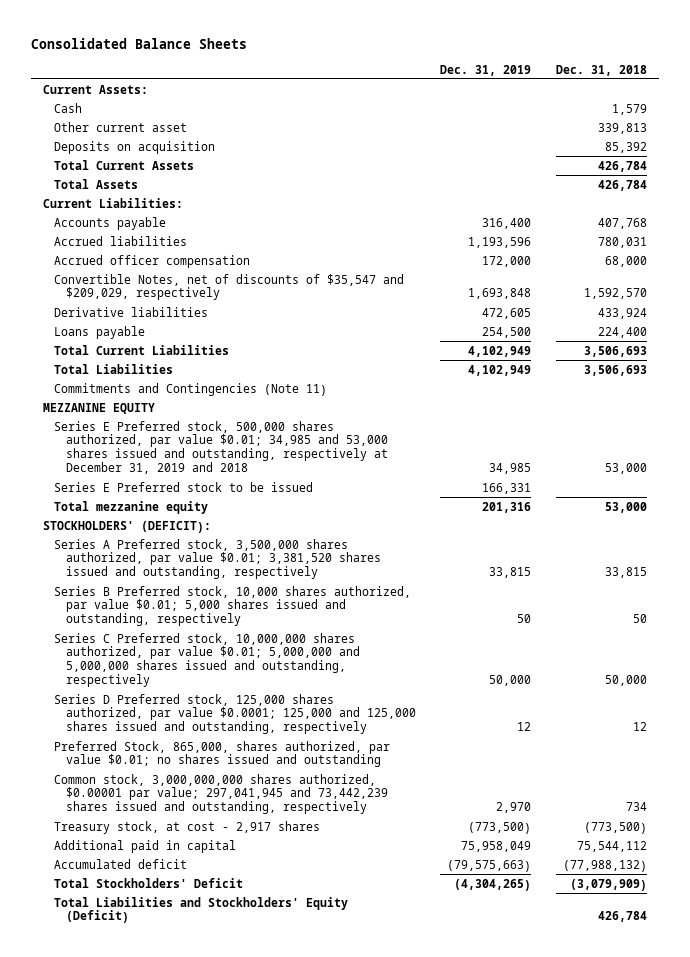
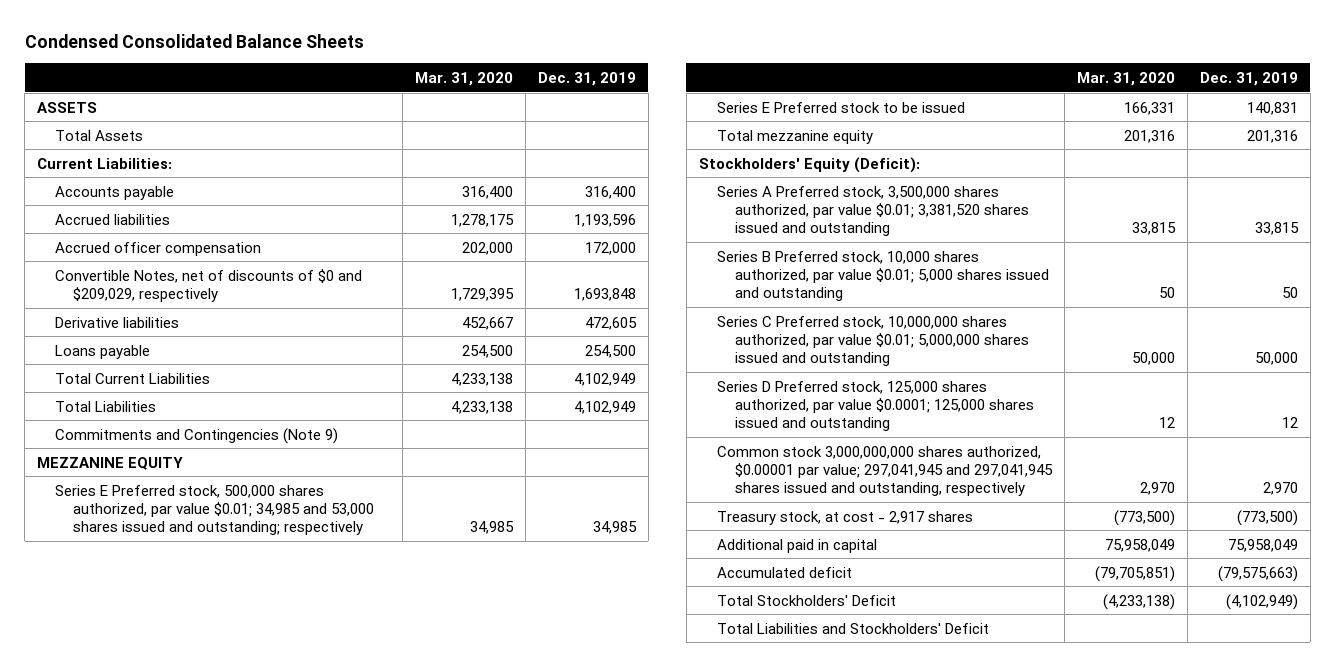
- Consolidated Balance Sheets
+ Condensed Consolidated Balance Sheets
- | Dec. 31, 2019 | Dec. 31, 2018
+ | Mar. 31, 2020 | Dec. 31, 2019
- Current Assets:
- Cash | | 1,579
- Other current asset | | 339,813
- Deposits on acquisition | | 85,392
- Total Current Assets | | 426,784
+ ASSETS
- Convertible Notes, net of discounts of $35,547 and $209,029, respectively | 1,693,848 | 1,592,570
+ Convertible Notes, net of discounts of $0 and $209,029, respectively | 1,729,395 | 1,693,848
- Commitments and Contingencies (Note 11)
+ Commitments and Contingencies (Note 9)
- Series E Preferred stock, 500,000 shares authorized, par value $0.01; 34,985 and 53,000 shares issued and outstanding, respectively at December 31, 2019 and 2018 | 34,985 | 53,000
- Series E Preferred stock to be issued | 166,331 |
+ Series E Preferred stock, 500,000 shares authorized, par value $0.01; 34,985 and 53,000 shares issued and outstanding; respectively | 34,985 | 34,985
+ Series E Preferred stock to be issued | 166,331 | 140,831
- STOCKHOLDERS' (DEFICIT):
- Series A Preferred stock, 3,500,000 shares authorized, par value $0.01; 3,381,520 shares issued and outstanding, respectively | 33,815 | 33,815
- Series B Preferred stock, 10,000 shares authorized, par value $0.01; 5,000 shares issued and outstanding, respectively | 50 | 50
- Series C Preferred stock, 10,000,000 shares authorized, par value $0.01; 5,000,000 and 5,000,000 shares issued and outstanding, respectively | 50,000 | 50,000
- Series D Preferred stock, 125,000 shares authorized, par value $0.0001; 125,000 and 125,000 shares issued and outstanding, respectively | 12 | 12
- Preferred Stock, 865,000, shares authorized, par value $0.01; no shares issued and outstanding
- Common stock, 3,000,000,000 shares authorized, $0.00001 par value; 297,041,945 and 73,442,239 shares issued and outstanding, respectively | 2,970 | 734
+ Stockholders' Equity (Deficit):
+ Series A Preferred stock, 3,500,000 shares authorized, par value $0.01; 3,381,520 shares issued and outstanding | 33,815 | 33,815
+ Series B Preferred stock, 10,000 shares authorized, par value $0.01; 5,000 shares issued and outstanding | 50 | 50
+ Series C Preferred stock, 10,000,000 shares authorized, par value $0.01; 5,000,000 shares issued and outstanding | 50,000 | 50,000
+ Series D Preferred stock, 125,000 shares authorized, par value $0.0001; 125,000 shares issued and outstanding | 12 | 12
+ Common stock 3,000,000,000 shares authorized, $0.00001 par value; 297,041,945 and 297,041,945 shares issued and outstanding, respectively | 2,970 | 2,970
- Total Stockholders' Deficit | (4,304,265) | (3,079,909)
- Total Liabilities and Stockholders' Equity (Deficit) | | 426,784
+ Total Stockholders' Deficit | (4,233,138) | (4,102,949)
+ Total Liabilities and Stockholders' Deficit

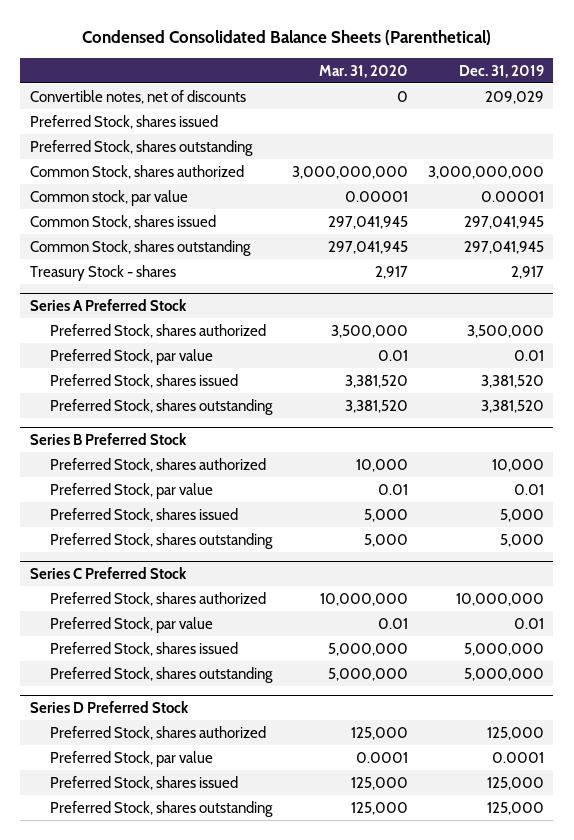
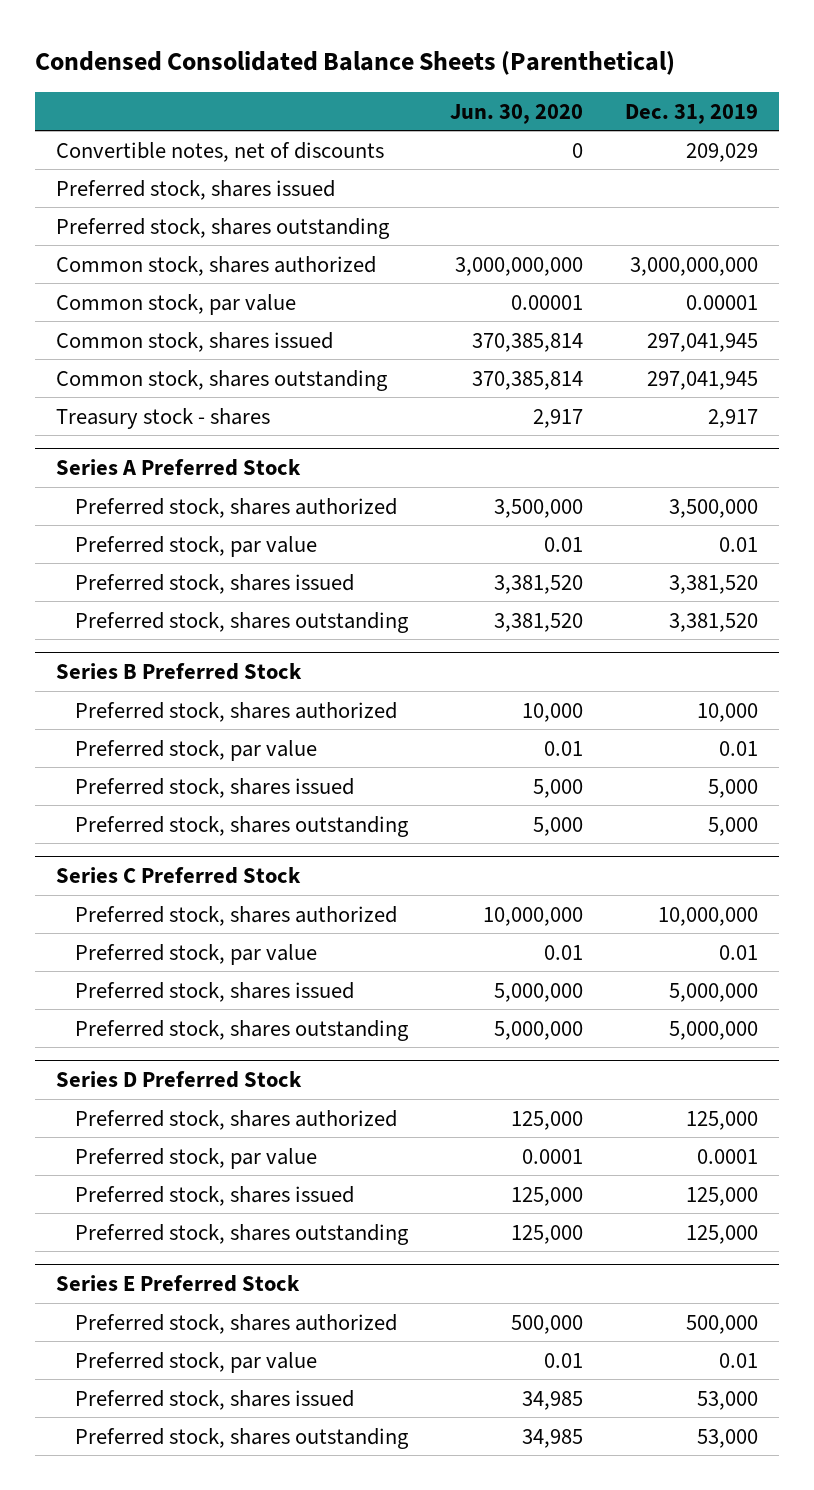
- | Mar. 31, 2020 | Dec. 31, 2019
+ | Jun. 30, 2020 | Dec. 31, 2019
- Preferred Stock, shares issued
- Preferred Stock, shares outstanding
- Common Stock, shares authorized | 3,000,000,000 | 3,000,000,000
+ Preferred stock, shares issued
+ Preferred stock, shares outstanding
+ Common stock, shares authorized | 3,000,000,000 | 3,000,000,000
- Common Stock, shares issued | 297,041,945 | 297,041,945
- Common Stock, shares outstanding | 297,041,945 | 297,041,945
- Treasury Stock - shares | 2,917 | 2,917
+ Common stock, shares issued | 370,385,814 | 297,041,945
+ Common stock, shares outstanding | 370,385,814 | 297,041,945
+ Treasury stock - shares | 2,917 | 2,917
@ Series A Preferred Stock
- Preferred Stock, shares authorized | 3,500,000 | 3,500,000
- Preferred Stock, par value | 0.01 | 0.01
- Preferred Stock, shares issued | 3,381,520 | 3,381,520
- Preferred Stock, shares outstanding | 3,381,520 | 3,381,520
+ Preferred stock, shares authorized | 3,500,000 | 3,500,000
+ Preferred stock, par value | 0.01 | 0.01
+ Preferred stock, shares issued | 3,381,520 | 3,381,520
+ Preferred stock, shares outstanding | 3,381,520 | 3,381,520
@ Series B Preferred Stock
- Preferred Stock, shares authorized | 10,000 | 10,000
- Preferred Stock, par value | 0.01 | 0.01
- Preferred Stock, shares issued | 5,000 | 5,000
- Preferred Stock, shares outstanding | 5,000 | 5,000
+ Preferred stock, shares authorized | 10,000 | 10,000
+ Preferred stock, par value | 0.01 | 0.01
+ Preferred stock, shares issued | 5,000 | 5,000
+ Preferred stock, shares outstanding | 5,000 | 5,000
@ Series C Preferred Stock
- Preferred Stock, shares authorized | 10,000,000 | 10,000,000
- Preferred Stock, par value | 0.01 | 0.01
- Preferred Stock, shares issued | 5,000,000 | 5,000,000
- Preferred Stock, shares outstanding | 5,000,000 | 5,000,000
+ Preferred stock, shares authorized | 10,000,000 | 10,000,000
+ Preferred stock, par value | 0.01 | 0.01
+ Preferred stock, shares issued | 5,000,000 | 5,000,000
+ Preferred stock, shares outstanding | 5,000,000 | 5,000,000
@ Series D Preferred Stock
- Preferred Stock, shares authorized | 125,000 | 125,000
- Preferred Stock, par value | 0.0001 | 0.0001
- Preferred Stock, shares issued | 125,000 | 125,000
- Preferred Stock, shares outstanding | 125,000 | 125,000
+ Preferred stock, shares authorized | 125,000 | 125,000
+ Preferred stock, par value | 0.0001 | 0.0001
+ Preferred stock, shares issued | 125,000 | 125,000
+ Preferred stock, shares outstanding | 125,000 | 125,000
+ Series E Preferred Stock
+ Preferred stock, shares authorized | 500,000 | 500,000
+ Preferred stock, par value | 0.01 | 0.01
+ Preferred stock, shares issued | 34,985 | 53,000
+ Preferred stock, shares outstanding | 34,985 | 53,000

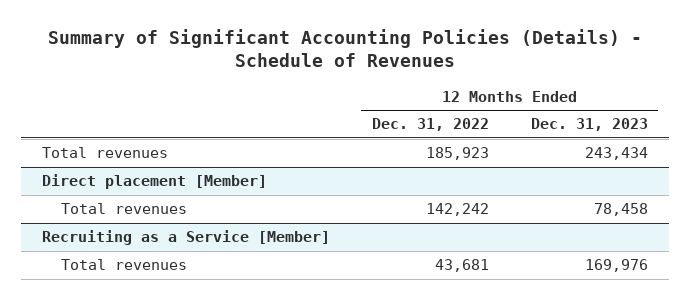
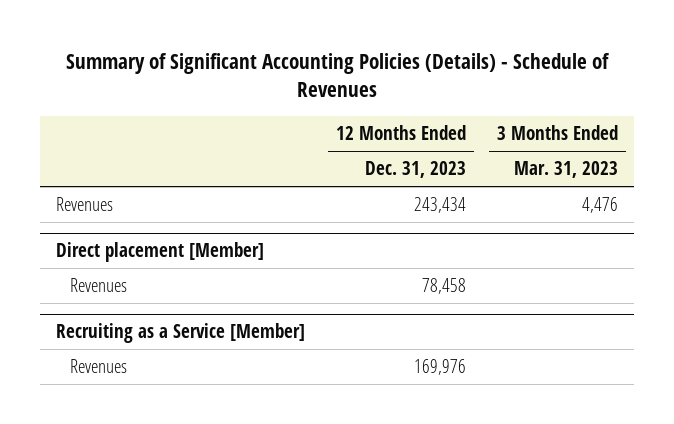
- | 12 Months Ended Dec. 31, 2022 | 12 Months Ended Dec. 31, 2023
+ | 12 Months Ended Dec. 31, 2023 | 3 Months Ended Mar. 31, 2023
- Total revenues | 185,923 | 243,434
+ Revenues | 243,434 | 4,476
@ Direct placement [Member]
- Total revenues | 142,242 | 78,458
+ Revenues | 78,458 |
@ Recruiting as a Service [Member]
- Total revenues | 43,681 | 169,976
+ Revenues | 169,976 |

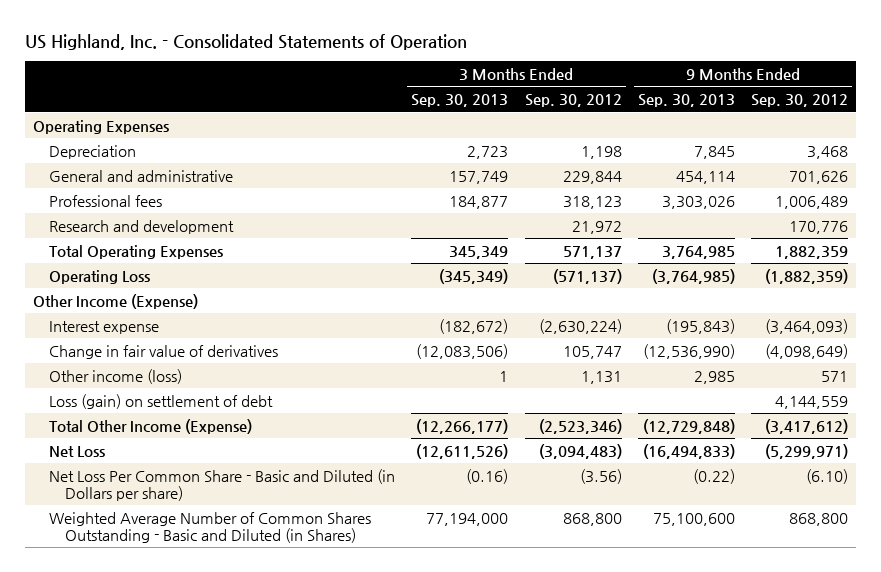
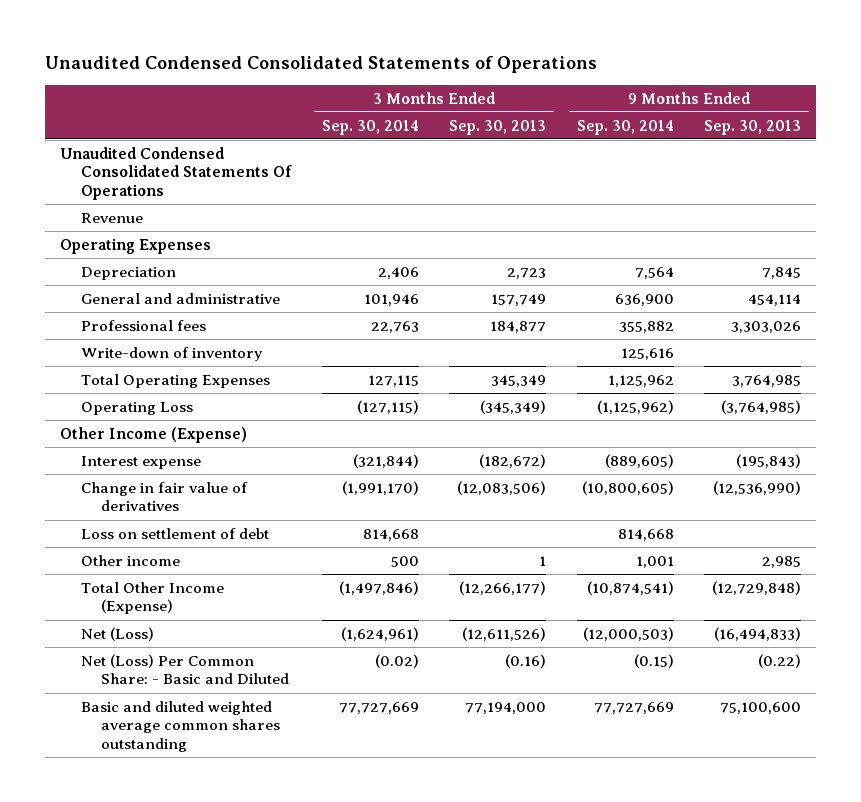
- US Highland, Inc. - Consolidated Statements of Operation
+ Unaudited Condensed Consolidated Statements of Operations
- | 3 Months Ended Sep. 30, 2013 | 3 Months Ended Sep. 30, 2012 | 9 Months Ended Sep. 30, 2013 | 9 Months Ended Sep. 30, 2012
+ | 3 Months Ended Sep. 30, 2014 | 3 Months Ended Sep. 30, 2013 | 9 Months Ended Sep. 30, 2014 | 9 Months Ended Sep. 30, 2013
+ Unaudited Condensed Consolidated Statements Of Operations
+ Revenue
- Research and development | | 21,972 | | 170,776
+ Write-down of inventory | | | 125,616 |
- Other income (loss) | 1 | 1,131 | 2,985 | 571
- Loss (gain) on settlement of debt | | | | 4,144,559
+ Loss on settlement of debt | 814,668 | | 814,668 |
+ Other income | 500 | 1 | 1,001 | 2,985
- Net Loss | (12,611,526) | (3,094,483) | (16,494,833) | (5,299,971)
- Net Loss Per Common Share - Basic and Diluted (in Dollars per share) | (0.16) | (3.56) | (0.22) | (6.10)
- Weighted Average Number of Common Shares Outstanding - Basic and Diluted (in Shares) | 77,194,000 | 868,800 | 75,100,600 | 868,800
+ Net (Loss) | (1,624,961) | (12,611,526) | (12,000,503) | (16,494,833)
+ Net (Loss) Per Common Share: - Basic and Diluted | (0.02) | (0.16) | (0.15) | (0.22)
+ Basic and diluted weighted average common shares outstanding | 77,727,669 | 77,194,000 | 77,727,669 | 75,100,600

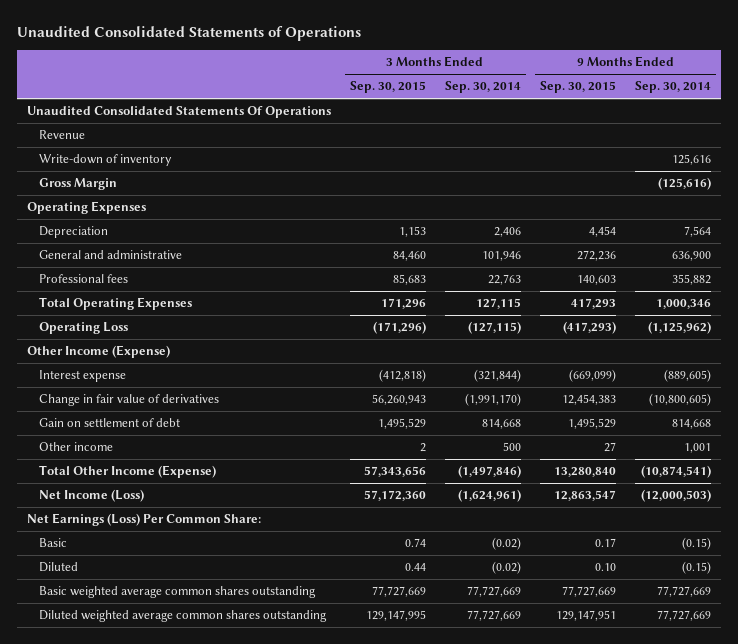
- Unaudited Condensed Consolidated Statements of Operations
+ Unaudited Consolidated Statements of Operations
- | 3 Months Ended Sep. 30, 2014 | 3 Months Ended Sep. 30, 2013 | 9 Months Ended Sep. 30, 2014 | 9 Months Ended Sep. 30, 2013
+ | 3 Months Ended Sep. 30, 2015 | 3 Months Ended Sep. 30, 2014 | 9 Months Ended Sep. 30, 2015 | 9 Months Ended Sep. 30, 2014
- Unaudited Condensed Consolidated Statements Of Operations
+ Unaudited Consolidated Statements Of Operations
moved up: Write-down of inventory | | | | 125,616
+ Gross Margin | | | | (125,616)
- Total Operating Expenses | 127,115 | 345,349 | 1,125,962 | 3,764,985
+ Total Operating Expenses | 171,296 | 127,115 | 417,293 | 1,000,346
- Loss on settlement of debt | 814,668 | | 814,668 |
+ Gain on settlement of debt | 1,495,529 | 814,668 | 1,495,529 | 814,668
- Net (Loss) | (1,624,961) | (12,611,526) | (12,000,503) | (16,494,833)
- Net (Loss) Per Common Share: - Basic and Diluted | (0.02) | (0.16) | (0.15) | (0.22)
- Basic and diluted weighted average common shares outstanding | 77,727,669 | 77,194,000 | 77,727,669 | 75,100,600
+ Net Income (Loss) | 57,172,360 | (1,624,961) | 12,863,547 | (12,000,503)
+ Net Earnings (Loss) Per Common Share:
+ Basic | 0.74 | (0.02) | 0.17 | (0.15)
+ Diluted | 0.44 | (0.02) | 0.10 | (0.15)
+ Basic weighted average common shares outstanding | 77,727,669 | 77,727,669 | 77,727,669 | 77,727,669
+ Diluted weighted average common shares outstanding | 129,147,995 | 77,727,669 | 129,147,951 | 77,727,669

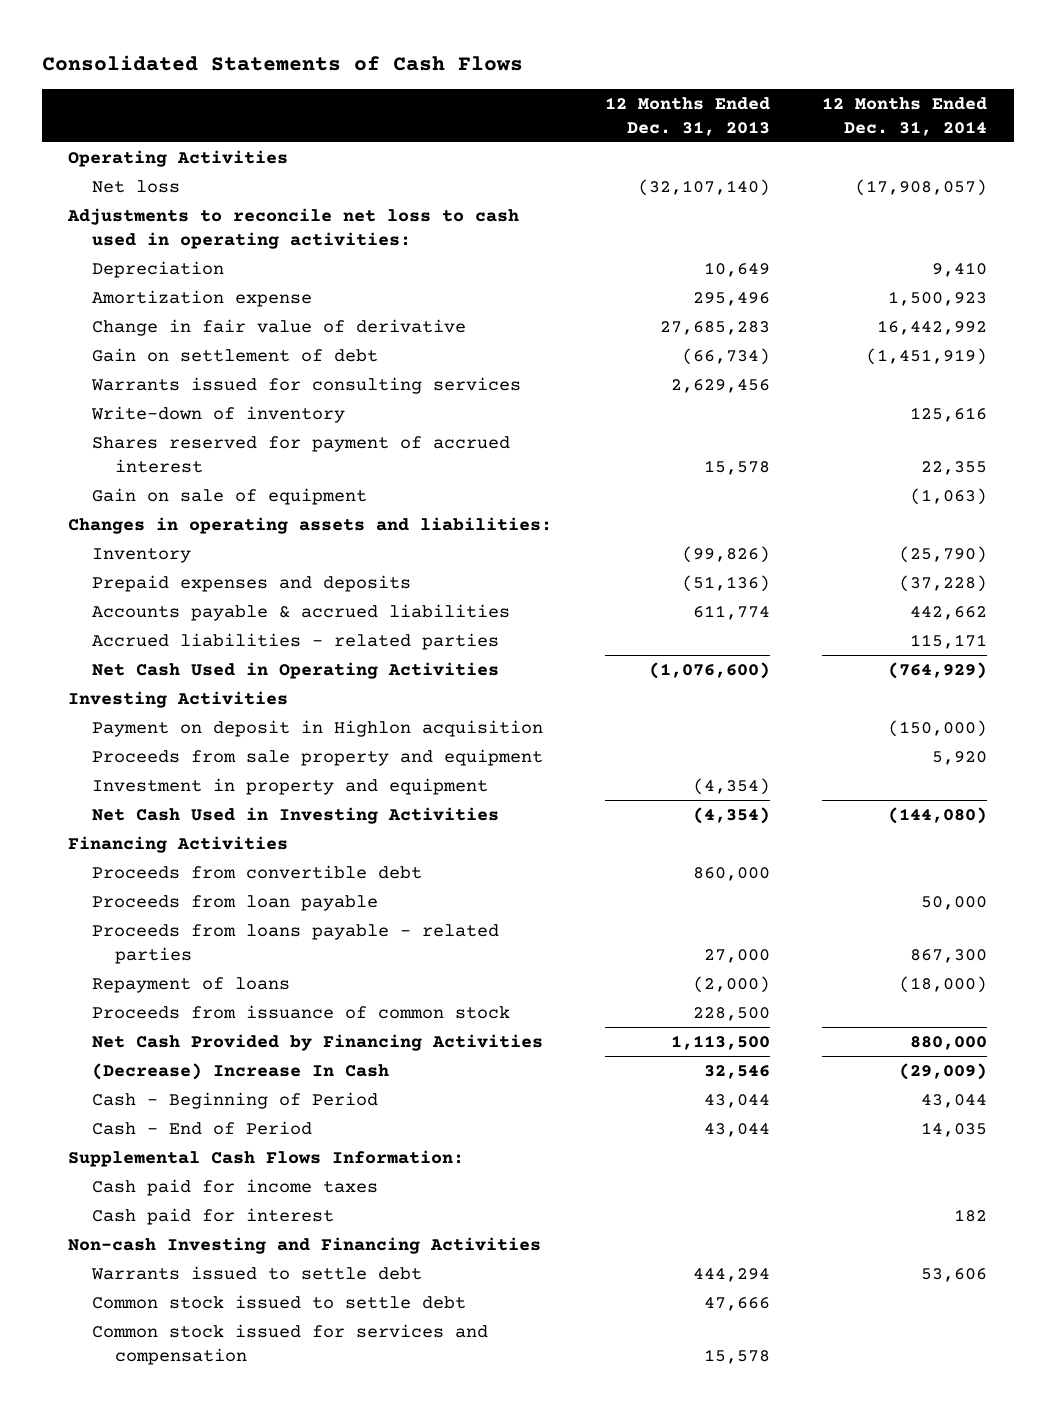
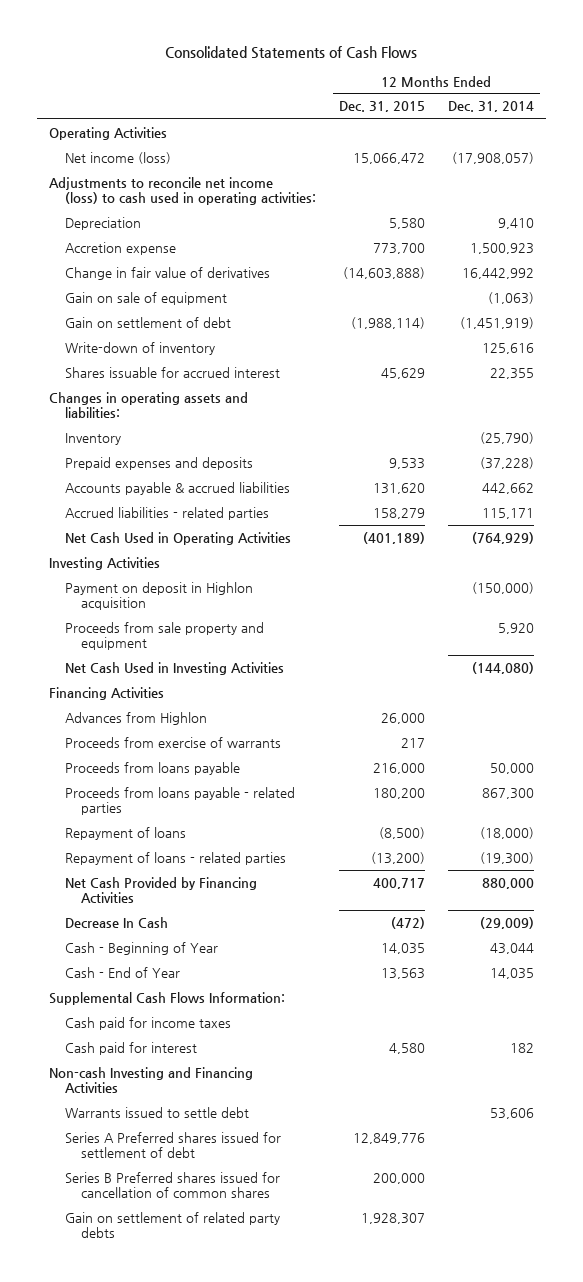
- | 12 Months Ended Dec. 31, 2013 | 12 Months Ended Dec. 31, 2014
+ | 12 Months Ended Dec. 31, 2015 | 12 Months Ended Dec. 31, 2014
- Net loss | (32,107,140) | (17,908,057)
- Adjustments to reconcile net loss to cash used in operating activities:
+ Net income (loss) | 15,066,472 | (17,908,057)
+ Adjustments to reconcile net income (loss) to cash used in operating activities:
- Amortization expense | 295,496 | 1,500,923
- Change in fair value of derivative | 27,685,283 | 16,442,992
+ Accretion expense | 773,700 | 1,500,923
+ Change in fair value of derivatives | (14,603,888) | 16,442,992
moved up: Gain on sale of equipment | | (1,063)
- Warrants issued for consulting services | 2,629,456 |
- Shares reserved for payment of accrued interest | 15,578 | 22,355
+ Shares issuable for accrued interest | 45,629 | 22,355
- Investment in property and equipment | (4,354) |
- Proceeds from convertible debt | 860,000 |
- Proceeds from loan payable | | 50,000
+ Advances from Highlon | 26,000 |
+ Proceeds from exercise of warrants | 217 |
+ Proceeds from loans payable | 216,000 | 50,000
- Proceeds from issuance of common stock | 228,500 |
+ Repayment of loans - related parties | (13,200) | (19,300)
- (Decrease) Increase In Cash | 32,546 | (29,009)
- Cash - Beginning of Period | 43,044 | 43,044
- Cash - End of Period | 43,044 | 14,035
+ Decrease In Cash | (472) | (29,009)
+ Cash - Beginning of Year | 14,035 | 43,044
+ Cash - End of Year | 13,563 | 14,035
- Common stock issued to settle debt | 47,666 |
- Common stock issued for services and compensation | 15,578 |
+ Series A Preferred shares issued for settlement of debt | 12,849,776 |
+ Series B Preferred shares issued for cancellation of common shares | 200,000 |
+ Gain on settlement of related party debts | 1,928,307 |

